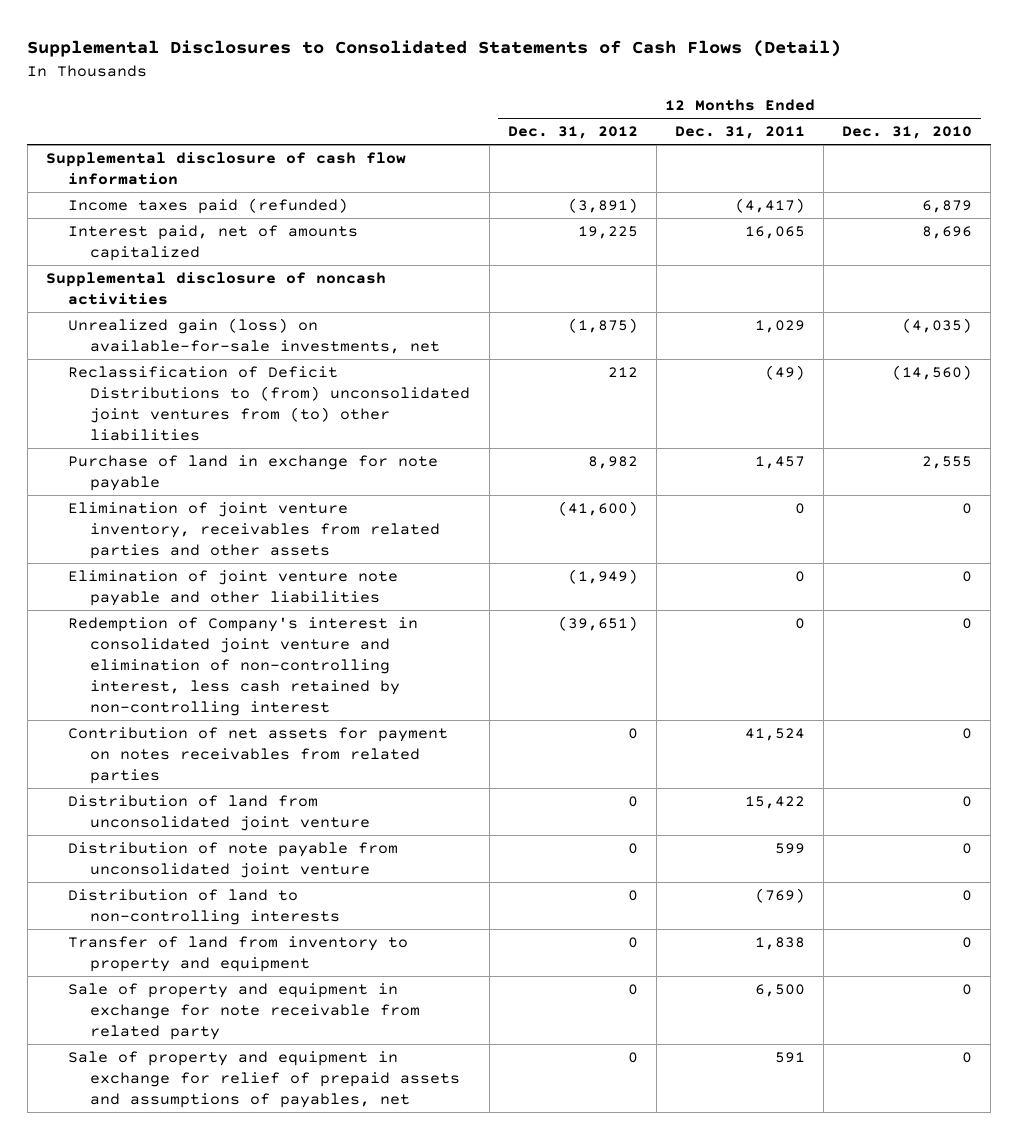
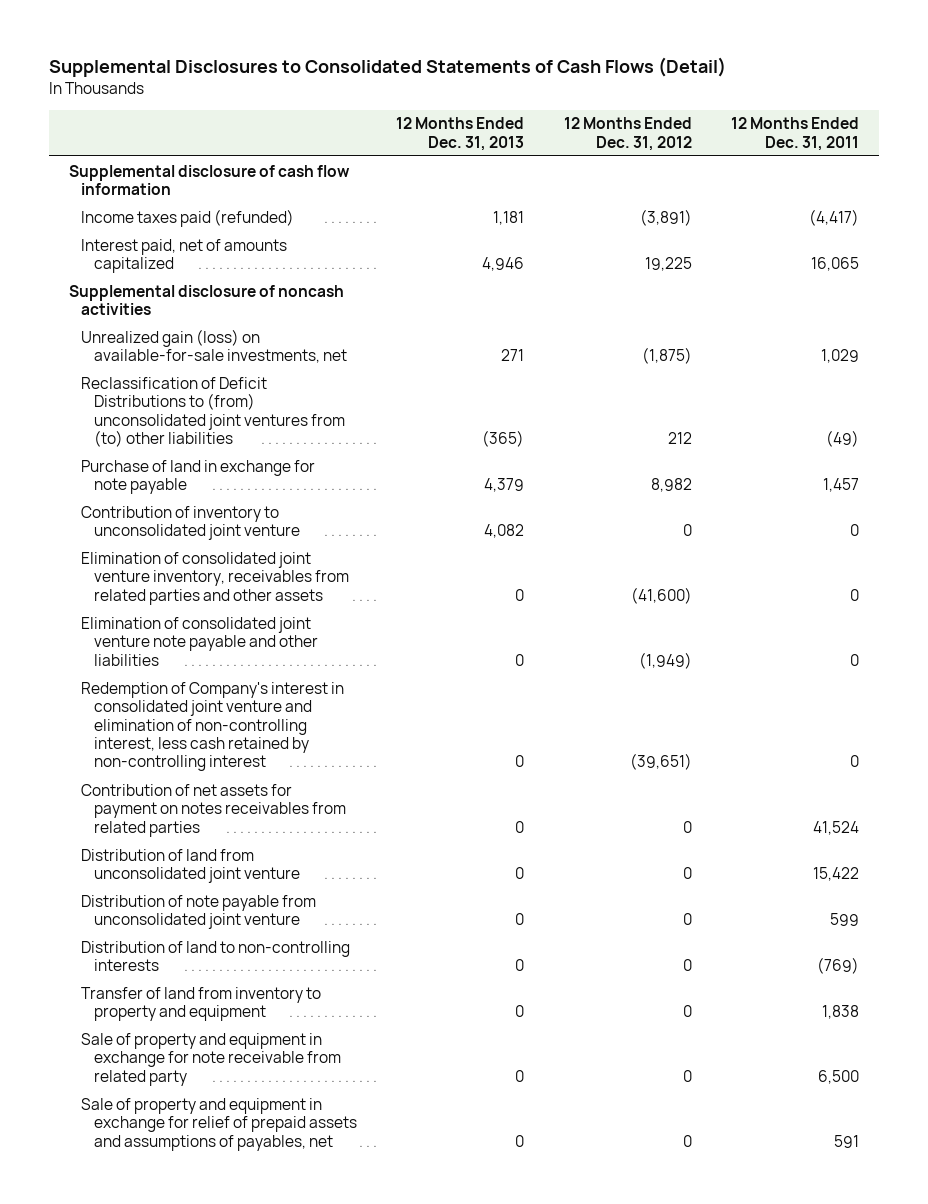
- | 12 Months Ended Dec. 31, 2012 | 12 Months Ended Dec. 31, 2011 | 12 Months Ended Dec. 31, 2010
+ | 12 Months Ended Dec. 31, 2013 | 12 Months Ended Dec. 31, 2012 | 12 Months Ended Dec. 31, 2011
- Elimination of joint venture inventory, receivables from related parties and other assets | (41,600) | 0 | 0
- Elimination of joint venture note payable and other liabilities | (1,949) | 0 | 0
+ Contribution of inventory to unconsolidated joint venture | 4,082 | 0 | 0
+ Elimination of consolidated joint venture inventory, receivables from related parties and other assets | 0 | (41,600) | 0
+ Elimination of consolidated joint venture note payable and other liabilities | 0 | (1,949) | 0

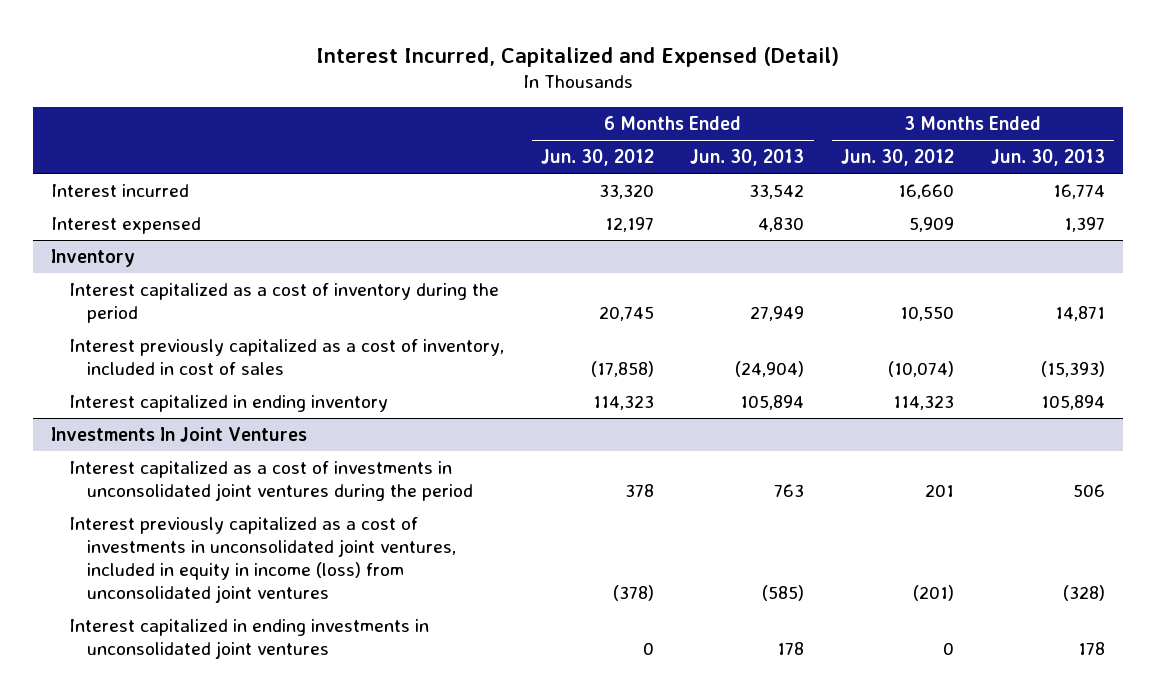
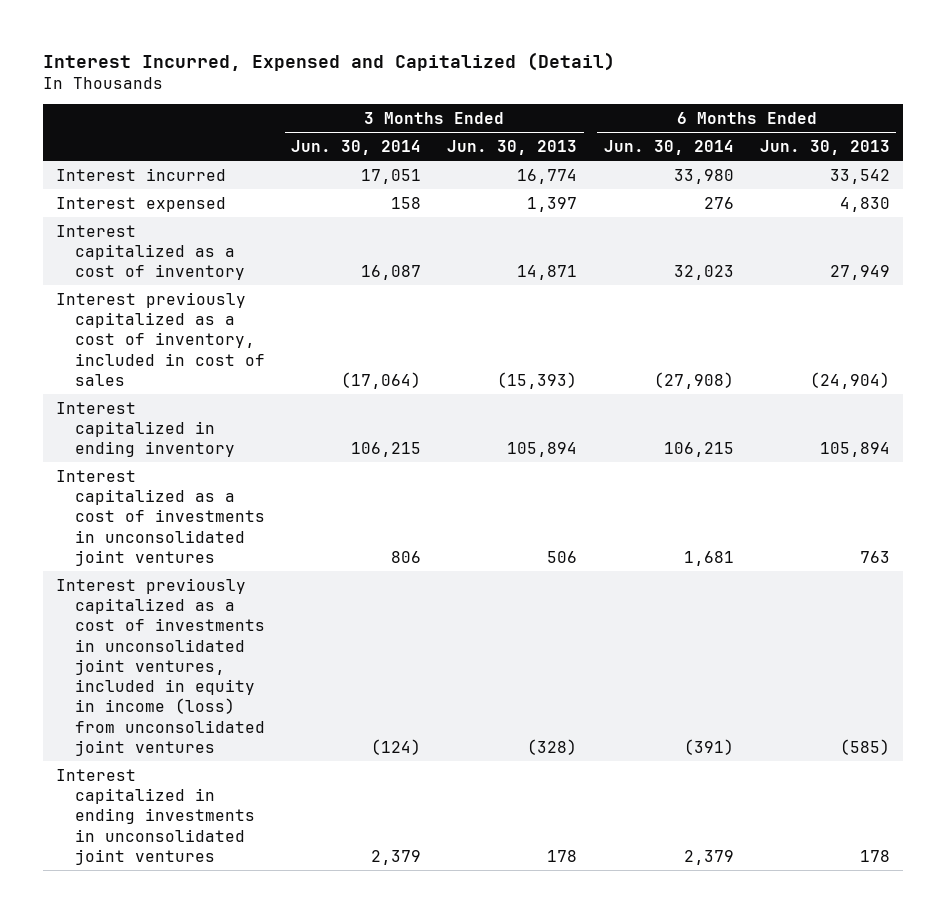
- Interest Incurred, Capitalized and Expensed (Detail)
+ Interest Incurred, Expensed and Capitalized (Detail)
- | 6 Months Ended Jun. 30, 2012 | 6 Months Ended Jun. 30, 2013 | 3 Months Ended Jun. 30, 2012 | 3 Months Ended Jun. 30, 2013
+ | 3 Months Ended Jun. 30, 2014 | 3 Months Ended Jun. 30, 2013 | 6 Months Ended Jun. 30, 2014 | 6 Months Ended Jun. 30, 2013
- Inventory
- Interest capitalized as a cost of inventory during the period | 20,745 | 27,949 | 10,550 | 14,871
+ Interest capitalized as a cost of inventory | 16,087 | 14,871 | 32,023 | 27,949
- Investments In Joint Ventures
- Interest capitalized as a cost of investments in unconsolidated joint ventures during the period | 378 | 763 | 201 | 506
+ Interest capitalized as a cost of investments in unconsolidated joint ventures | 806 | 506 | 1,681 | 763

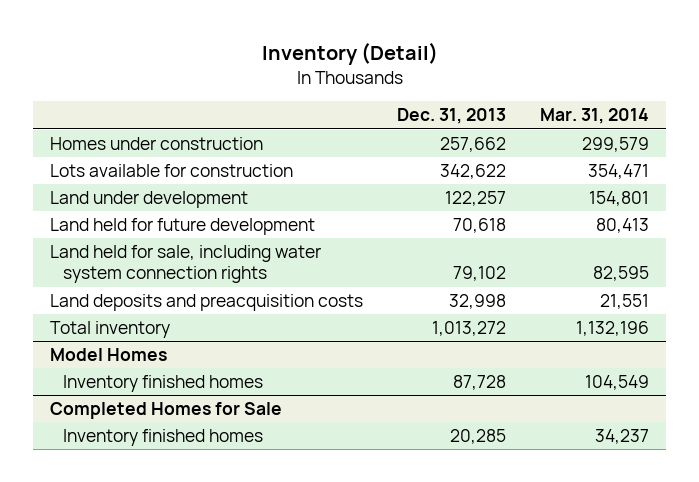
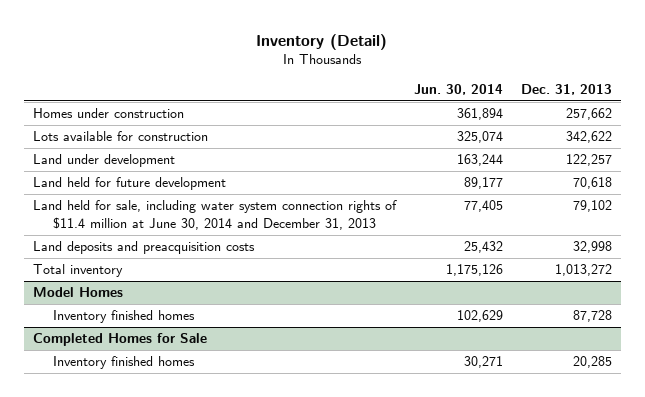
- | Dec. 31, 2013 | Mar. 31, 2014
+ | Jun. 30, 2014 | Dec. 31, 2013
- Land held for sale, including water system connection rights | 79,102 | 82,595
+ Land held for sale, including water system connection rights of $11.4 million at June 30, 2014 and December 31, 2013 | 77,405 | 79,102

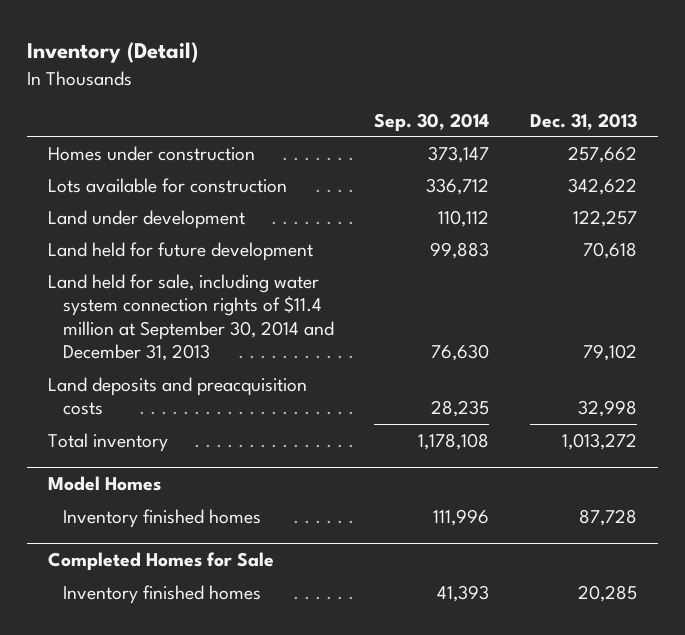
- | Jun. 30, 2014 | Dec. 31, 2013
+ | Sep. 30, 2014 | Dec. 31, 2013
- Land held for sale, including water system connection rights of $11.4 million at June 30, 2014 and December 31, 2013 | 77,405 | 79,102
+ Land held for sale, including water system connection rights of $11.4 million at September 30, 2014 and December 31, 2013 | 76,630 | 79,102

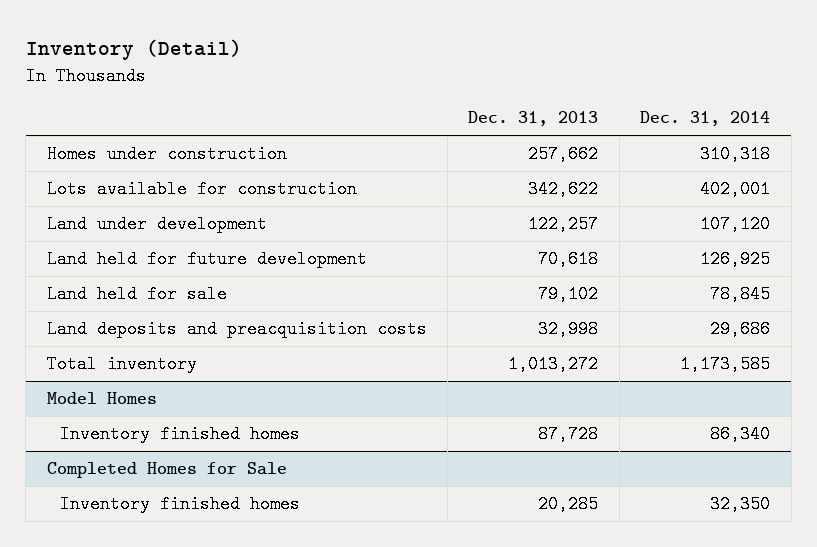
- | Sep. 30, 2014 | Dec. 31, 2013
+ | Dec. 31, 2013 | Dec. 31, 2014
- Land held for sale, including water system connection rights of $11.4 million at September 30, 2014 and December 31, 2013 | 76,630 | 79,102
+ Land held for sale | 79,102 | 78,845

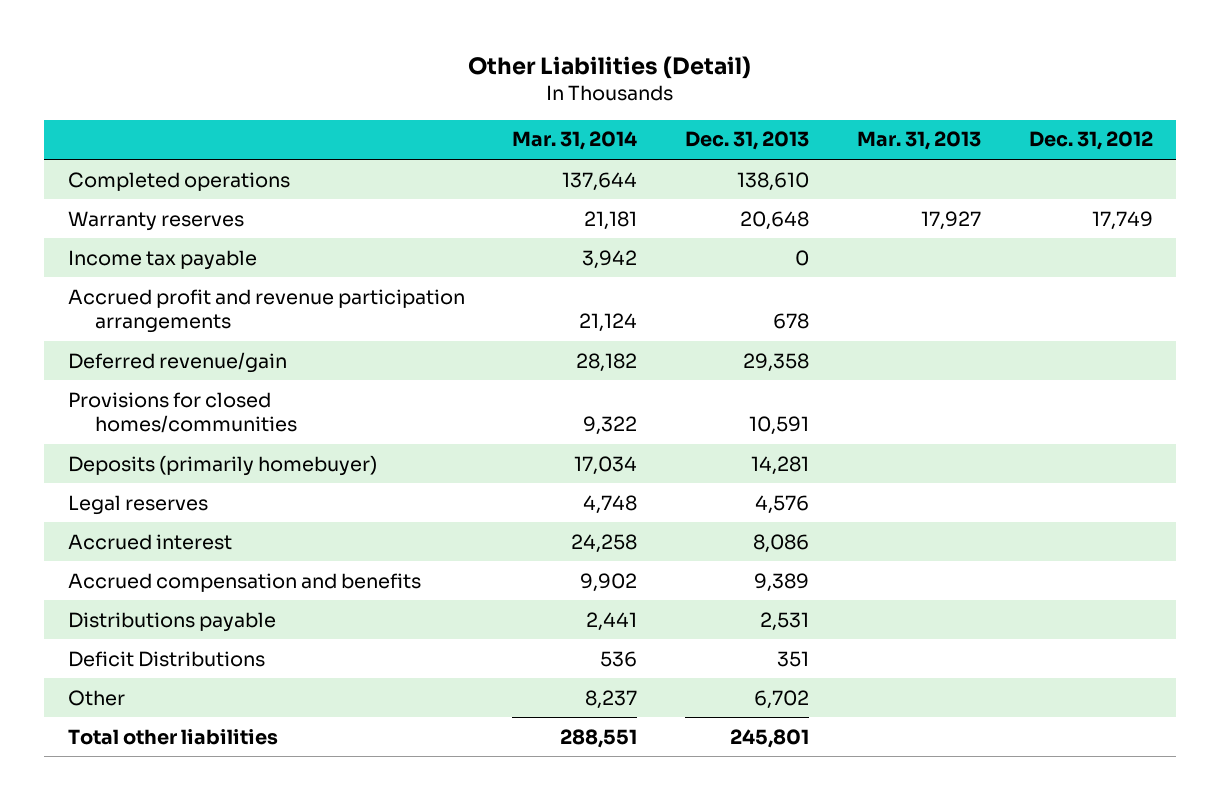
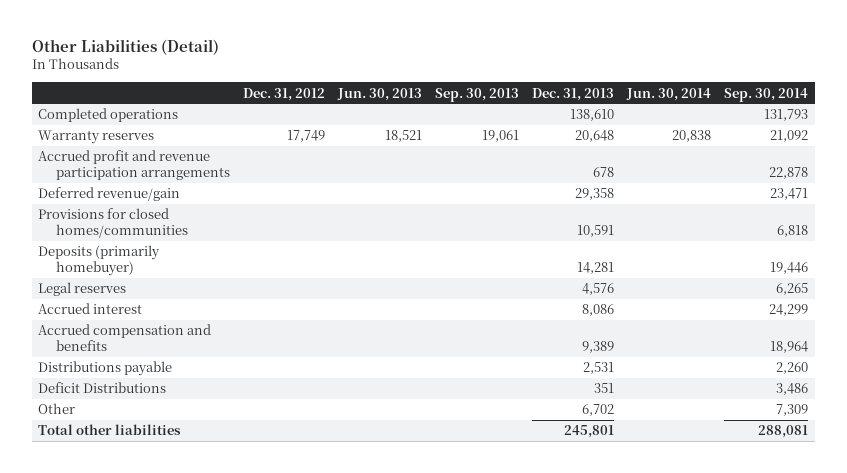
- | Mar. 31, 2014 | Dec. 31, 2013 | Mar. 31, 2013 | Dec. 31, 2012
+ | Dec. 31, 2012 | Jun. 30, 2013 | Sep. 30, 2013 | Dec. 31, 2013 | Jun. 30, 2014 | Sep. 30, 2014
- Income tax payable | 3,942 | 0 | |

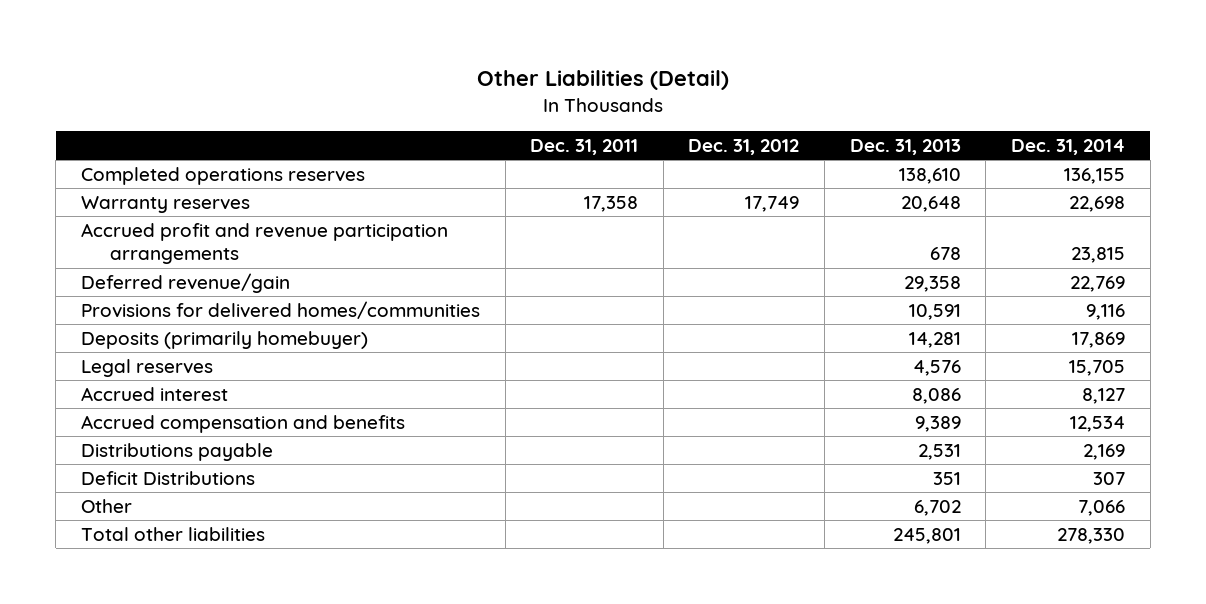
- | Dec. 31, 2012 | Jun. 30, 2013 | Sep. 30, 2013 | Dec. 31, 2013 | Jun. 30, 2014 | Sep. 30, 2014
+ | Dec. 31, 2011 | Dec. 31, 2012 | Dec. 31, 2013 | Dec. 31, 2014
- Completed operations | | | | 138,610 | | 131,793
+ Completed operations reserves | | | 138,610 | 136,155
- Provisions for closed homes/communities | | | | 10,591 | | 6,818
+ Provisions for delivered homes/communities | | | 10,591 | 9,116

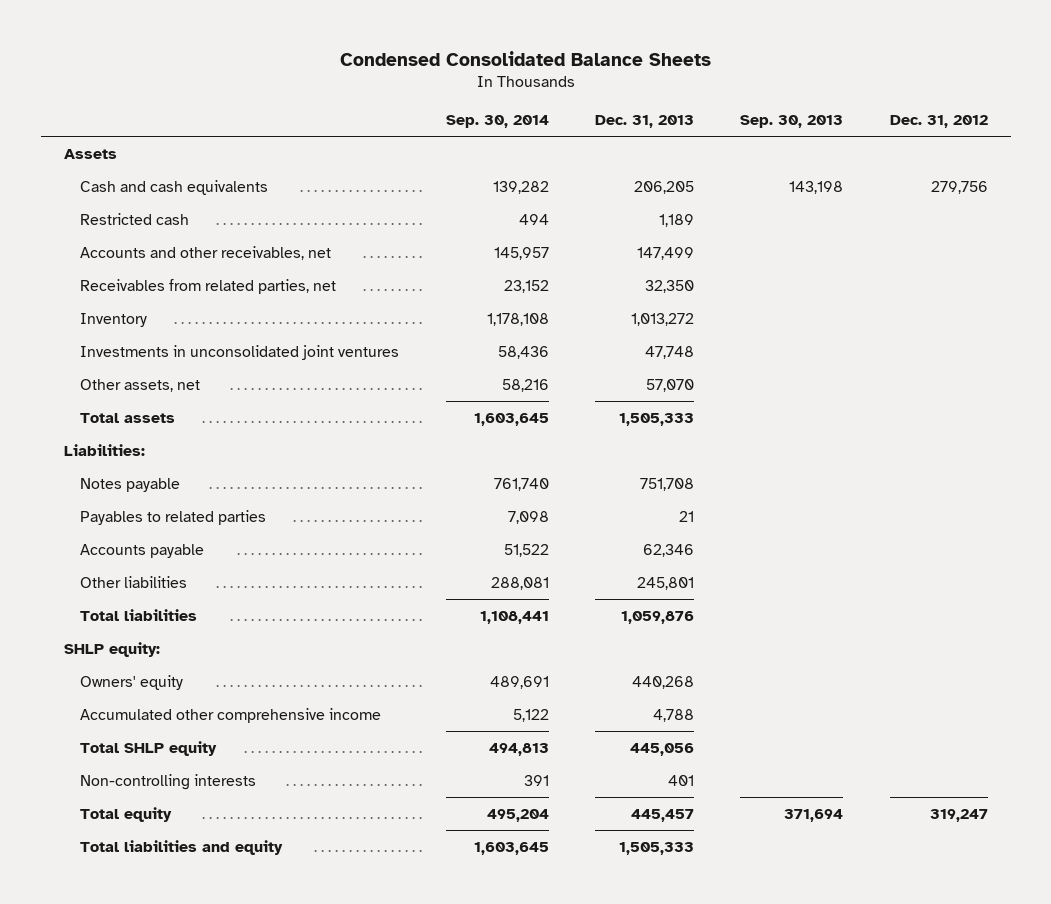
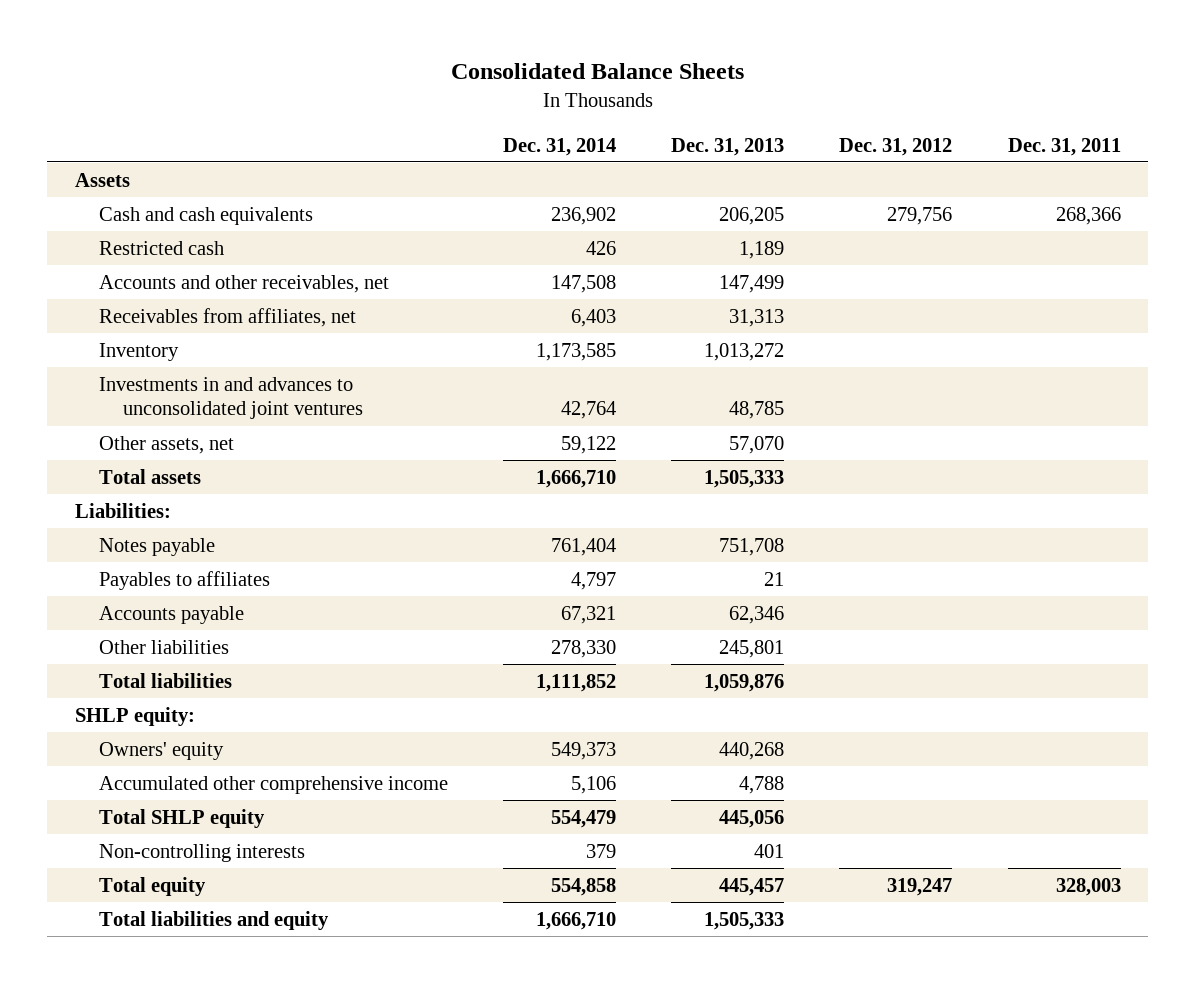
- Condensed Consolidated Balance Sheets
+ Consolidated Balance Sheets
- | Sep. 30, 2014 | Dec. 31, 2013 | Sep. 30, 2013 | Dec. 31, 2012
+ | Dec. 31, 2014 | Dec. 31, 2013 | Dec. 31, 2012 | Dec. 31, 2011
- Receivables from related parties, net | 23,152 | 32,350 | |
+ Receivables from affiliates, net | 6,403 | 31,313 | |
- Investments in unconsolidated joint ventures | 58,436 | 47,748 | |
+ Investments in and advances to unconsolidated joint ventures | 42,764 | 48,785 | |
- Payables to related parties | 7,098 | 21 | |
+ Payables to affiliates | 4,797 | 21 | |

